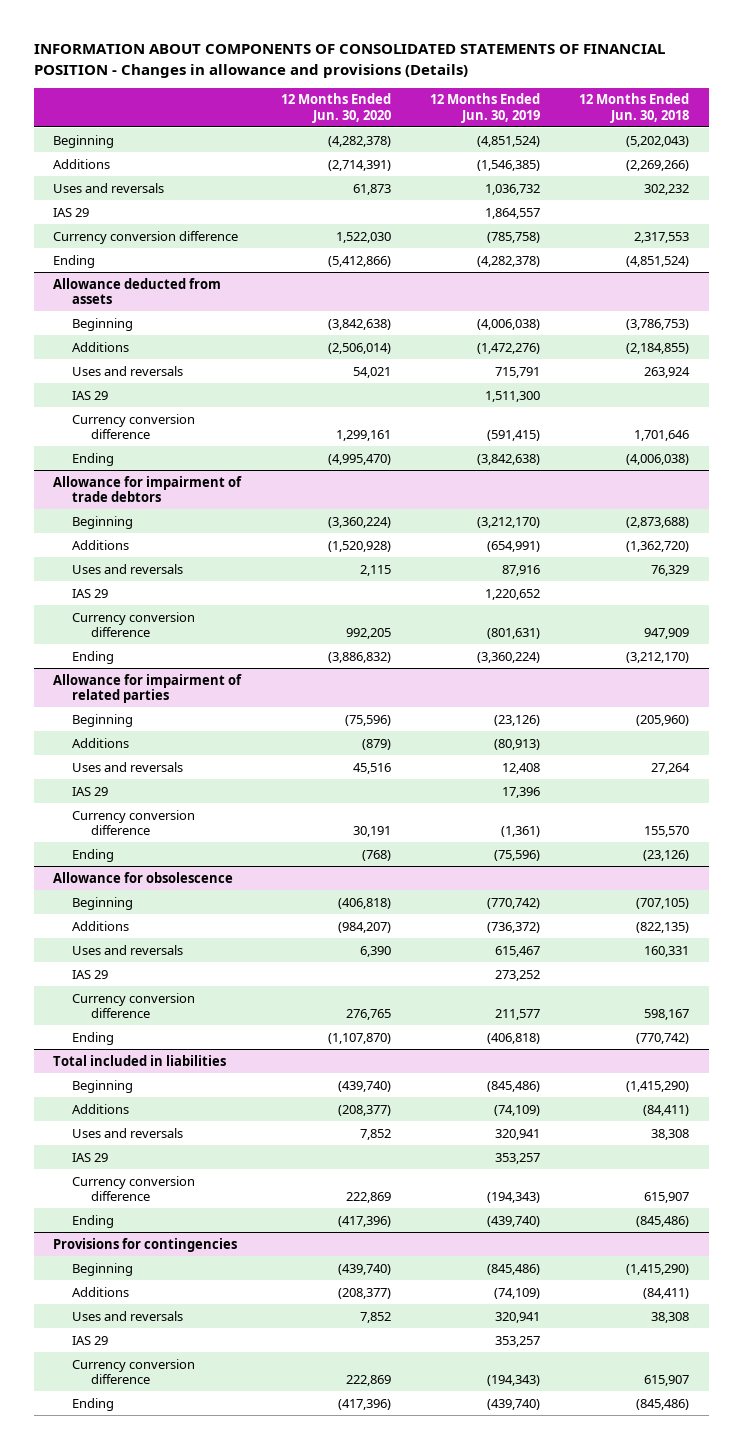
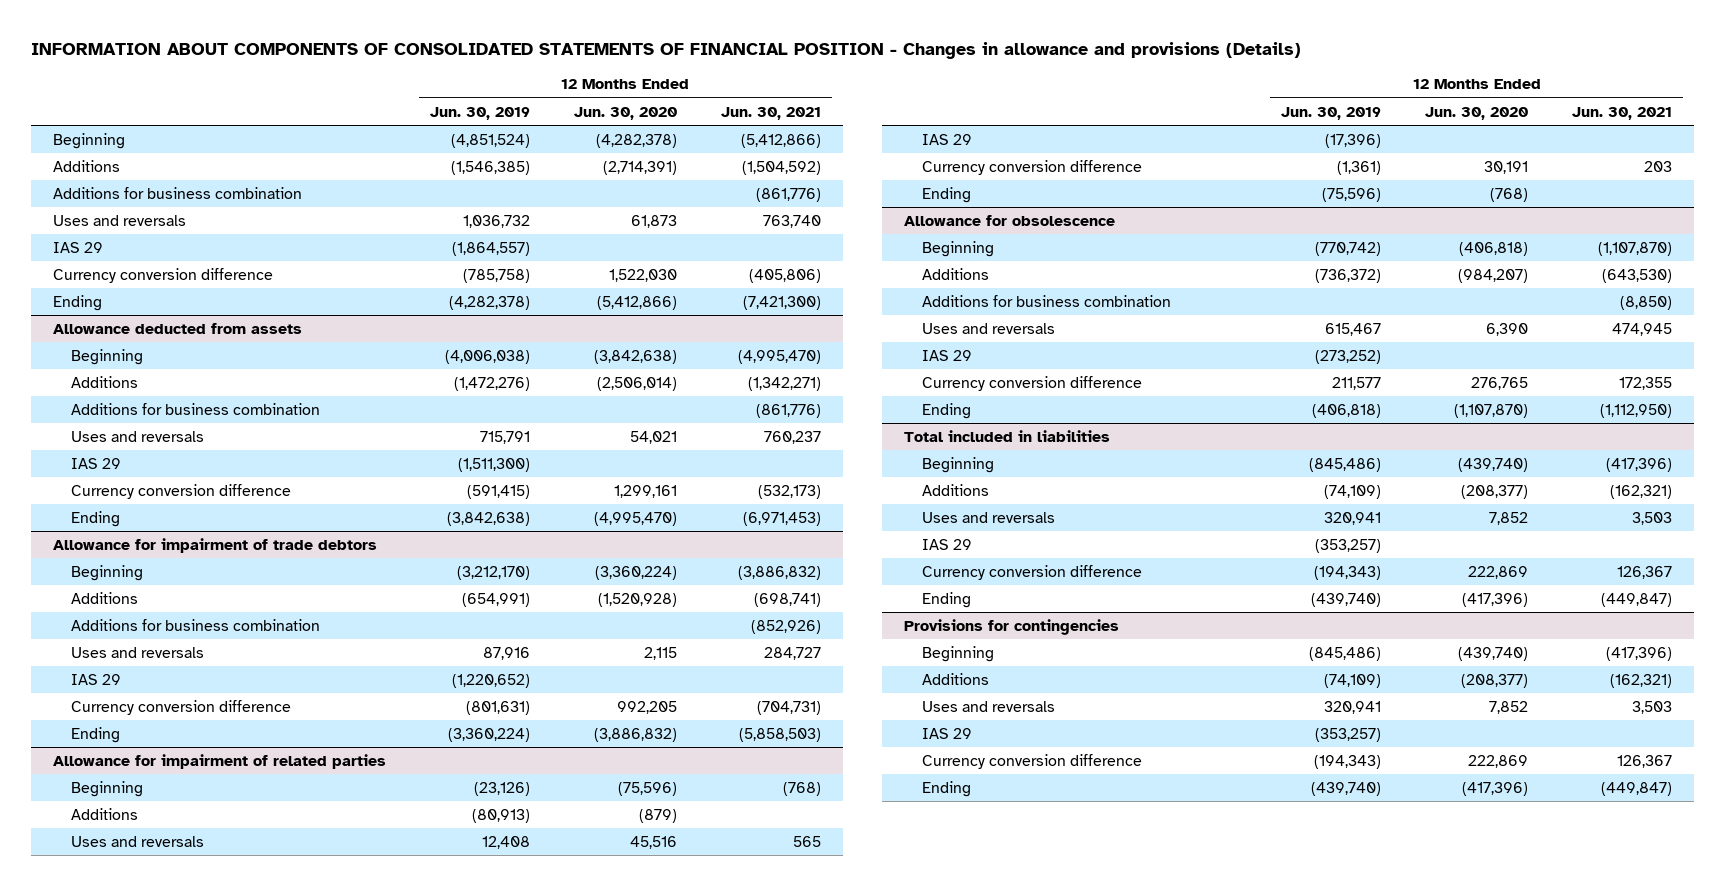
- | 12 Months Ended Jun. 30, 2020 | 12 Months Ended Jun. 30, 2019 | 12 Months Ended Jun. 30, 2018
+ | 12 Months Ended Jun. 30, 2019 | 12 Months Ended Jun. 30, 2020 | 12 Months Ended Jun. 30, 2021
+ Additions for business combination | | | (861,776)
- IAS 29 | | 1,864,557 |
+ IAS 29 | (1,864,557) | |
@ Allowance deducted from assets
+ Additions for business combination | | | (861,776)
- IAS 29 | | 1,511,300 |
+ IAS 29 | (1,511,300) | |
@ Allowance for impairment of trade debtors
+ Additions for business combination | | | (852,926)
- IAS 29 | | 1,220,652 |
+ IAS 29 | (1,220,652) | |
@ Allowance for impairment of related parties
- IAS 29 | | 17,396 |
+ IAS 29 | (17,396) | |
@ Allowance for obsolescence
+ Additions for business combination | | | (8,850)
- IAS 29 | | 273,252 |
+ IAS 29 | (273,252) | |
@ Total included in liabilities
- IAS 29 | | 353,257 |
+ IAS 29 | (353,257) | |
@ Provisions for contingencies
- IAS 29 | | 353,257 |
+ IAS 29 | (353,257) | |

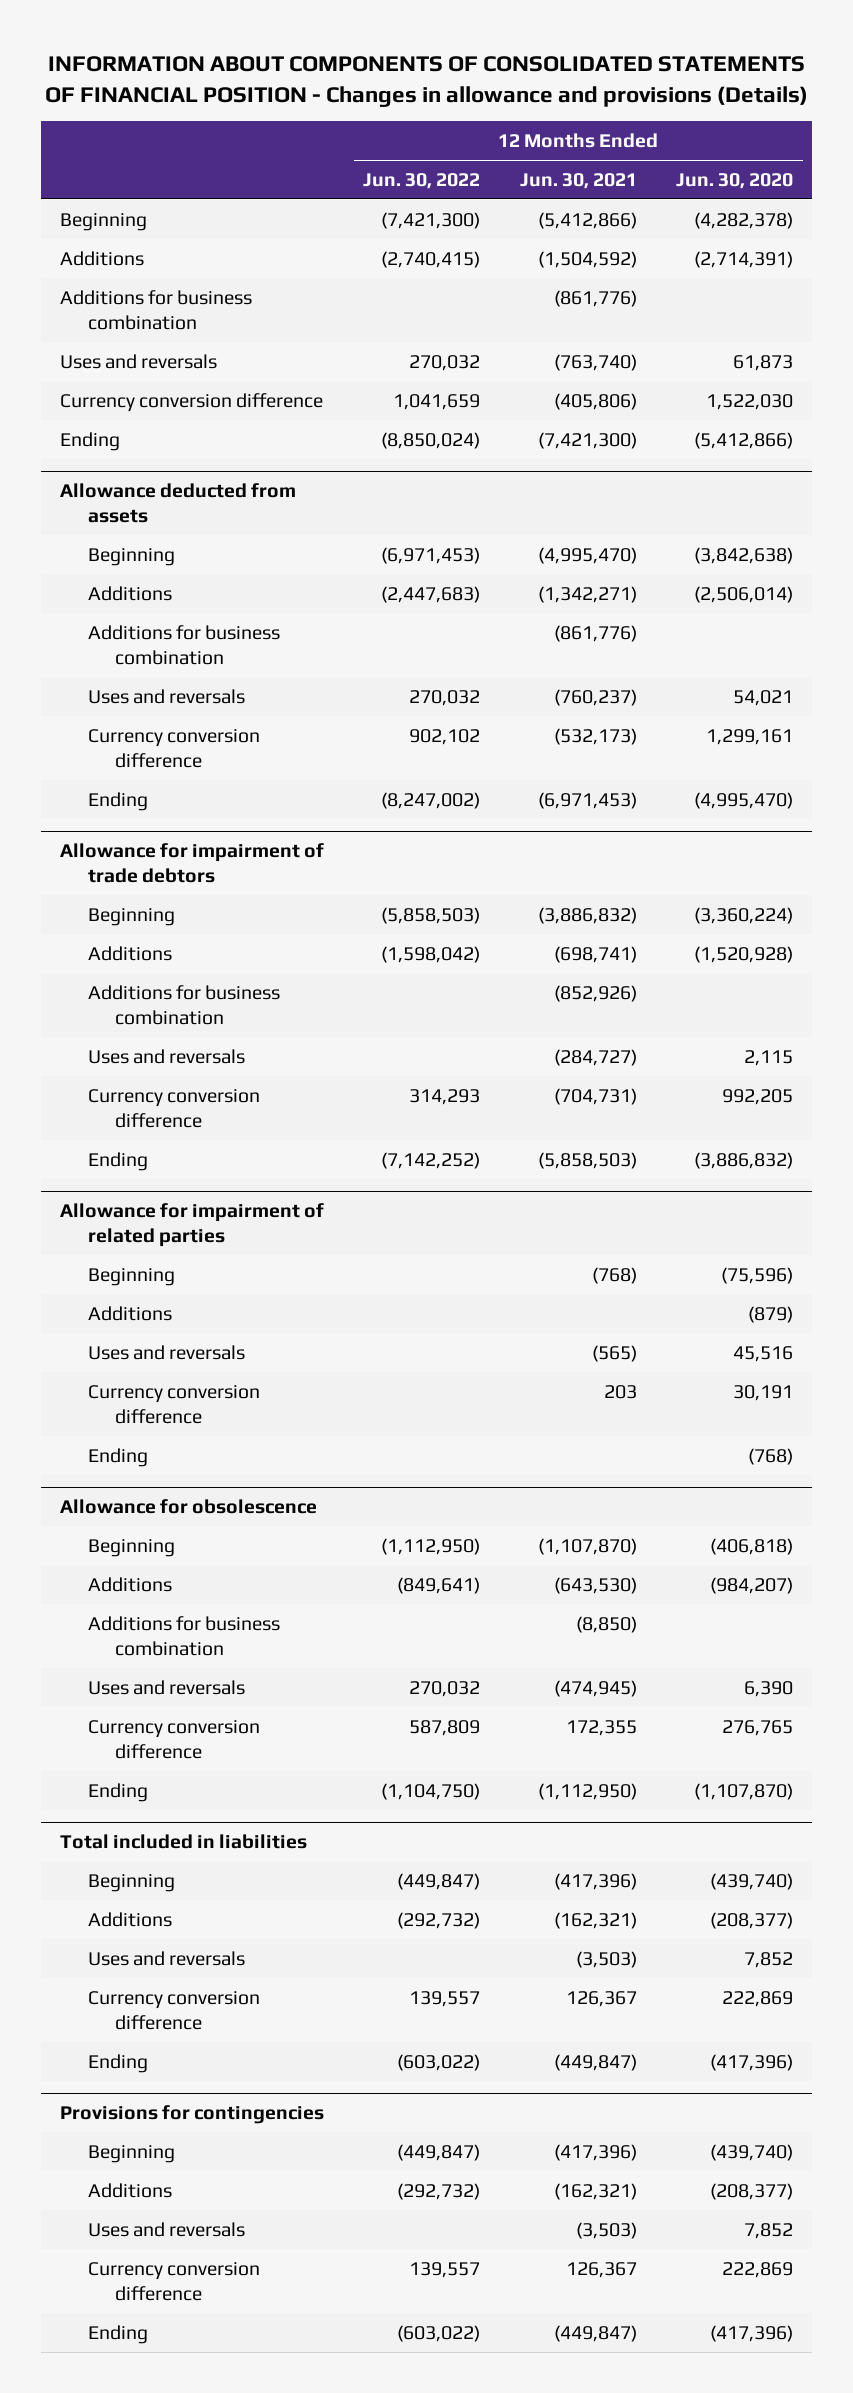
- | 12 Months Ended Jun. 30, 2019 | 12 Months Ended Jun. 30, 2020 | 12 Months Ended Jun. 30, 2021
+ | 12 Months Ended Jun. 30, 2022 | 12 Months Ended Jun. 30, 2021 | 12 Months Ended Jun. 30, 2020
- Uses and reversals | 1,036,732 | 61,873 | 763,740
- IAS 29 | (1,864,557) | |
+ Uses and reversals | 270,032 | (763,740) | 61,873
@ Allowance deducted from assets
- Uses and reversals | 715,791 | 54,021 | 760,237
- IAS 29 | (1,511,300) | |
+ Uses and reversals | 270,032 | (760,237) | 54,021
@ Allowance for impairment of trade debtors
- Uses and reversals | 87,916 | 2,115 | 284,727
- IAS 29 | (1,220,652) | |
+ Uses and reversals | | (284,727) | 2,115
@ Allowance for impairment of related parties
- Uses and reversals | 12,408 | 45,516 | 565
- IAS 29 | (17,396) | |
+ Uses and reversals | | (565) | 45,516
@ Allowance for obsolescence
- Uses and reversals | 615,467 | 6,390 | 474,945
- IAS 29 | (273,252) | |
+ Uses and reversals | 270,032 | (474,945) | 6,390
@ Total included in liabilities
- Uses and reversals | 320,941 | 7,852 | 3,503
- IAS 29 | (353,257) | |
+ Uses and reversals | | (3,503) | 7,852
@ Provisions for contingencies
- Uses and reversals | 320,941 | 7,852 | 3,503
- IAS 29 | (353,257) | |
+ Uses and reversals | | (3,503) | 7,852

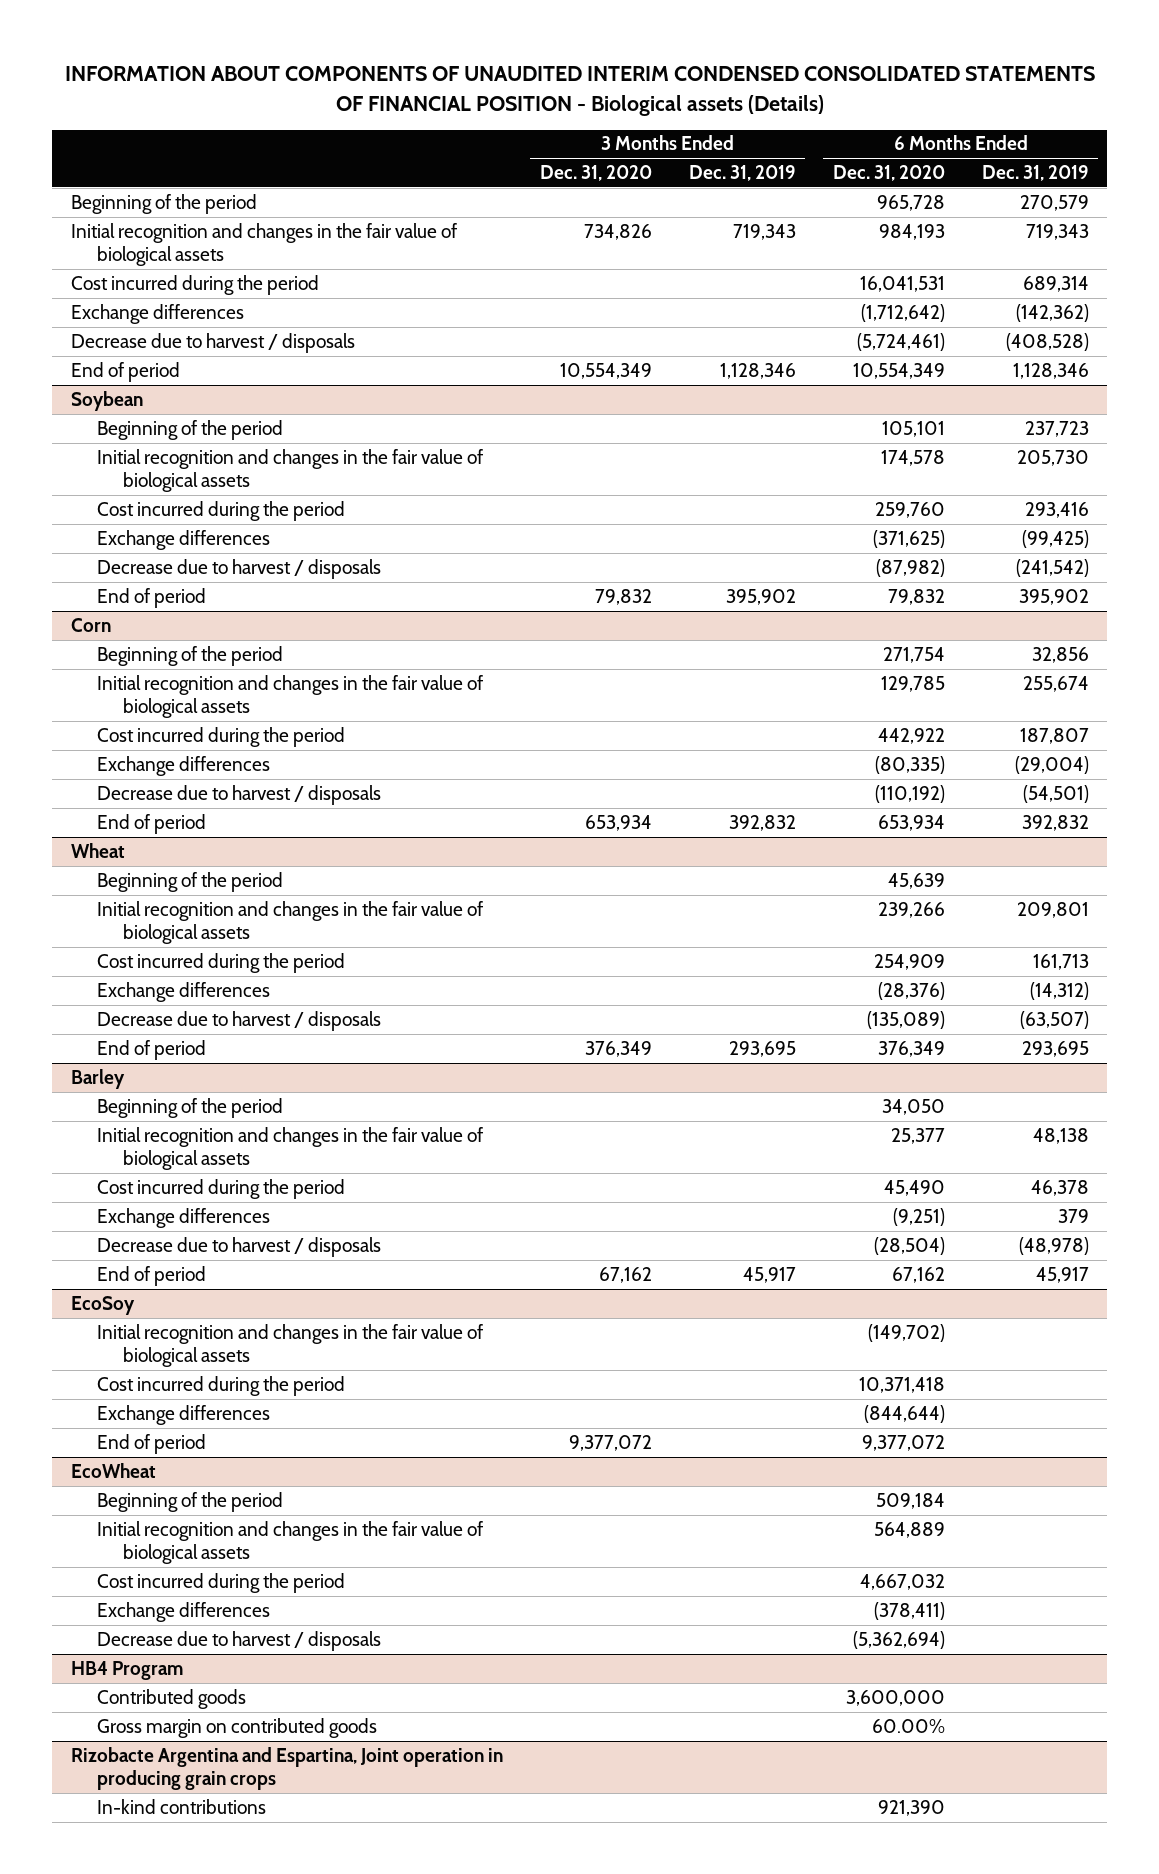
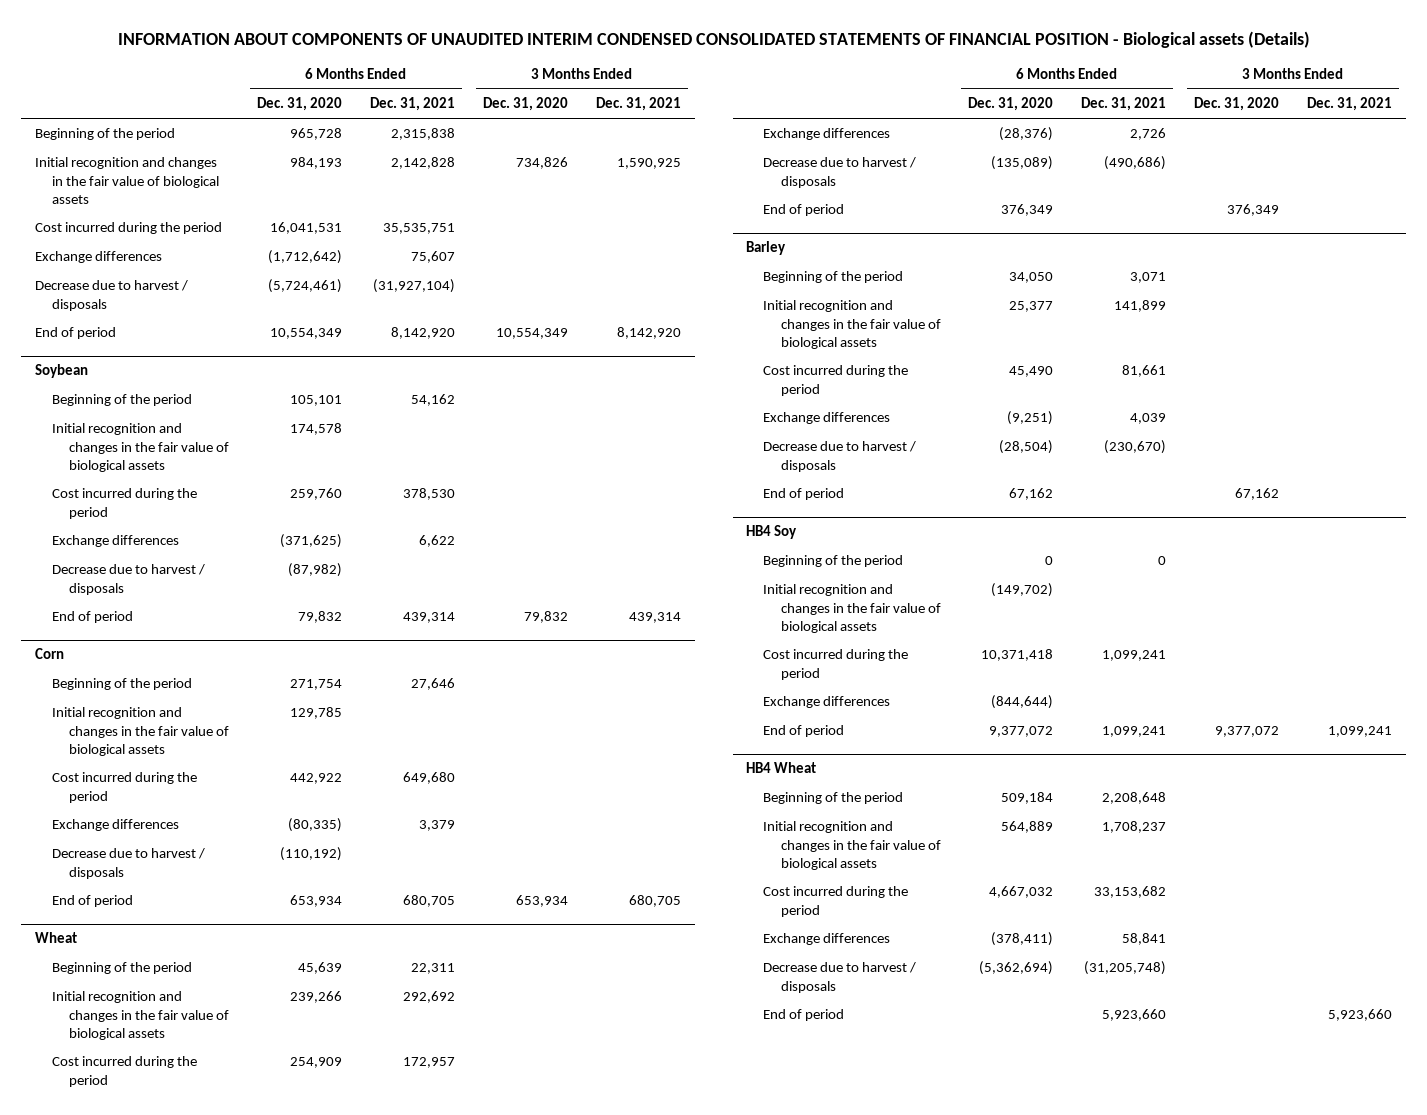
- | 3 Months Ended Dec. 31, 2020 | 3 Months Ended Dec. 31, 2019 | 6 Months Ended Dec. 31, 2020 | 6 Months Ended Dec. 31, 2019
+ | 6 Months Ended Dec. 31, 2020 | 6 Months Ended Dec. 31, 2021 | 3 Months Ended Dec. 31, 2020 | 3 Months Ended Dec. 31, 2021
- EcoSoy
+ HB4 Soy
+ Beginning of the period | 0 | 0 | |
- EcoWheat
+ HB4 Wheat
- HB4 Program
- Contributed goods | | | 3,600,000 |
- Gross margin on contributed goods | | | 60.00% |
- Rizobacte Argentina and Espartina, Joint operation in producing grain crops
- In-kind contributions | | | 921,390 |
+ End of period | | 5,923,660 | | 5,923,660

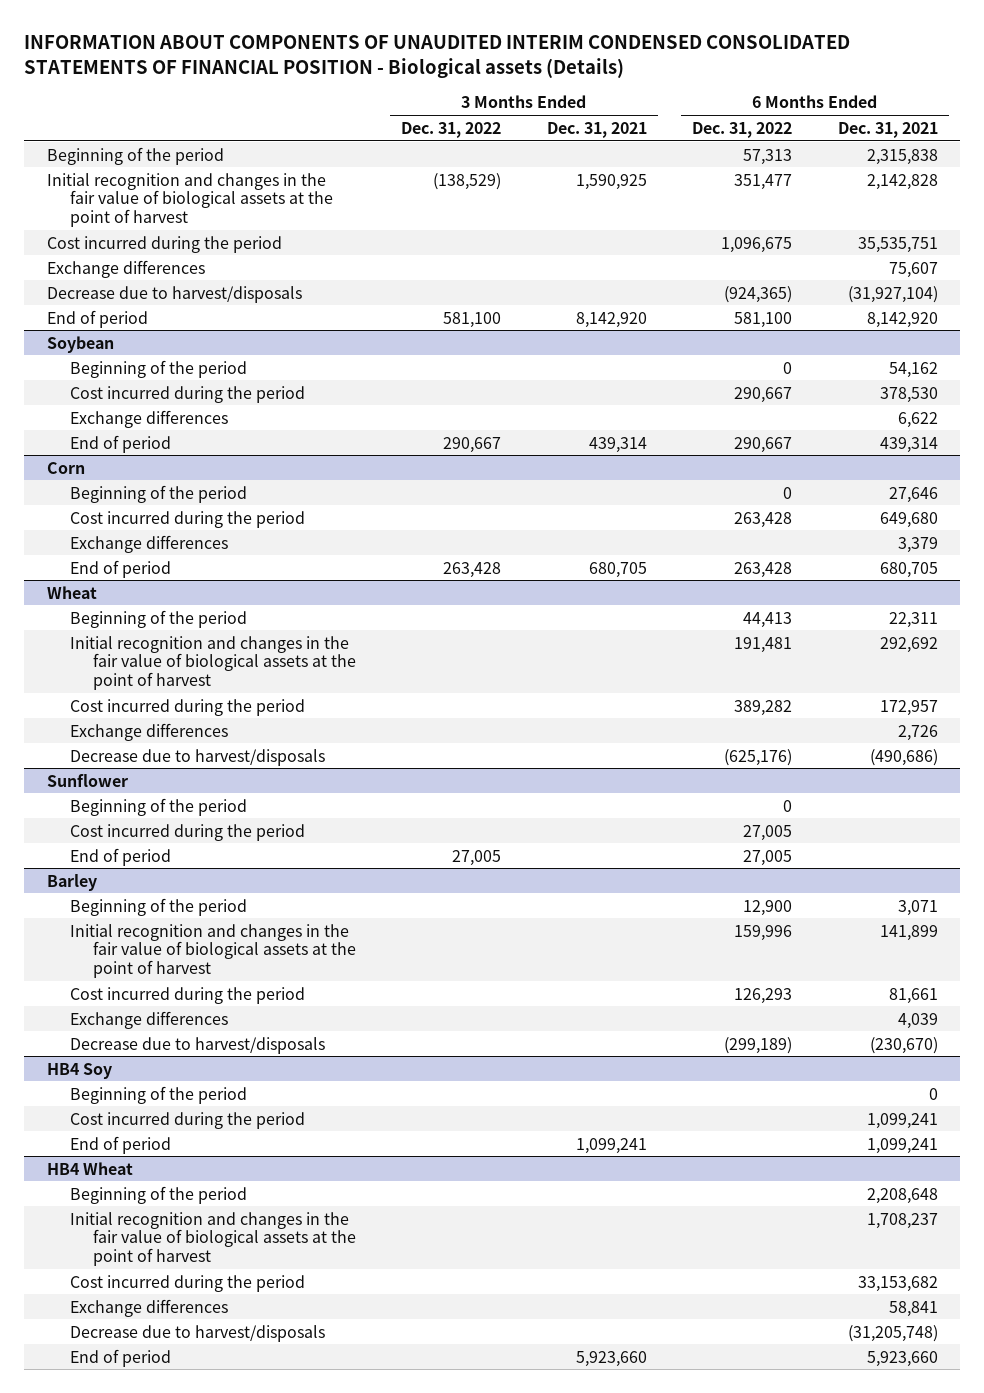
- | 6 Months Ended Dec. 31, 2020 | 6 Months Ended Dec. 31, 2021 | 3 Months Ended Dec. 31, 2020 | 3 Months Ended Dec. 31, 2021
+ | 3 Months Ended Dec. 31, 2022 | 3 Months Ended Dec. 31, 2021 | 6 Months Ended Dec. 31, 2022 | 6 Months Ended Dec. 31, 2021
- Initial recognition and changes in the fair value of biological assets | 984,193 | 2,142,828 | 734,826 | 1,590,925
+ Initial recognition and changes in the fair value of biological assets at the point of harvest | (138,529) | 1,590,925 | 351,477 | 2,142,828
- Decrease due to harvest / disposals | (5,724,461) | (31,927,104) | |
+ Decrease due to harvest/disposals | | | (924,365) | (31,927,104)
@ Soybean
- Initial recognition and changes in the fair value of biological assets | 174,578 | | |
- Decrease due to harvest / disposals | (87,982) | | |
@ Corn
- Initial recognition and changes in the fair value of biological assets | 129,785 | | |
- Decrease due to harvest / disposals | (110,192) | | |
@ Wheat
- Initial recognition and changes in the fair value of biological assets | 239,266 | 292,692 | |
+ Initial recognition and changes in the fair value of biological assets at the point of harvest | | | 191,481 | 292,692
- Decrease due to harvest / disposals | (135,089) | (490,686) | |
+ Decrease due to harvest/disposals | | | (625,176) | (490,686)
+ Sunflower
+ Beginning of the period | | | 0 |
+ Cost incurred during the period | | | 27,005 |
@ Barley
- Initial recognition and changes in the fair value of biological assets | 25,377 | 141,899 | |
+ Initial recognition and changes in the fair value of biological assets at the point of harvest | | | 159,996 | 141,899
- Decrease due to harvest / disposals | (28,504) | (230,670) | |
- End of period | 67,162 | | 67,162 |
+ Decrease due to harvest/disposals | | | (299,189) | (230,670)
@ HB4 Soy
- Initial recognition and changes in the fair value of biological assets | (149,702) | | |
- Exchange differences | (844,644) | | |
@ HB4 Wheat
- Initial recognition and changes in the fair value of biological assets | 564,889 | 1,708,237 | |
+ Initial recognition and changes in the fair value of biological assets at the point of harvest | | | | 1,708,237
- Decrease due to harvest / disposals | (5,362,694) | (31,205,748) | |
+ Decrease due to harvest/disposals | | | | (31,205,748)

